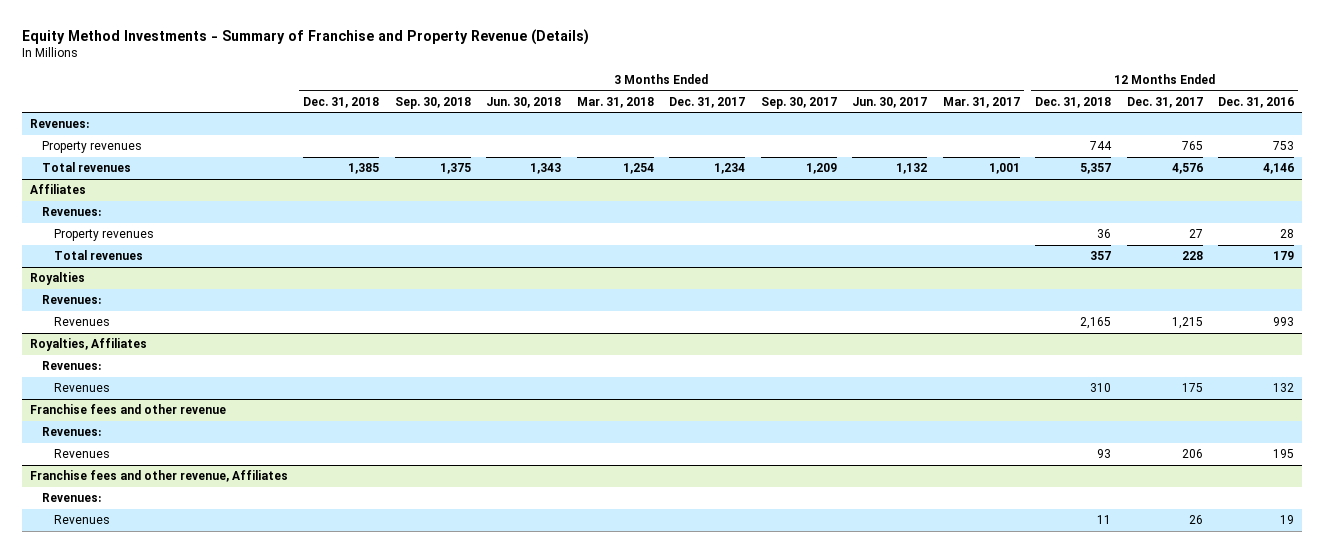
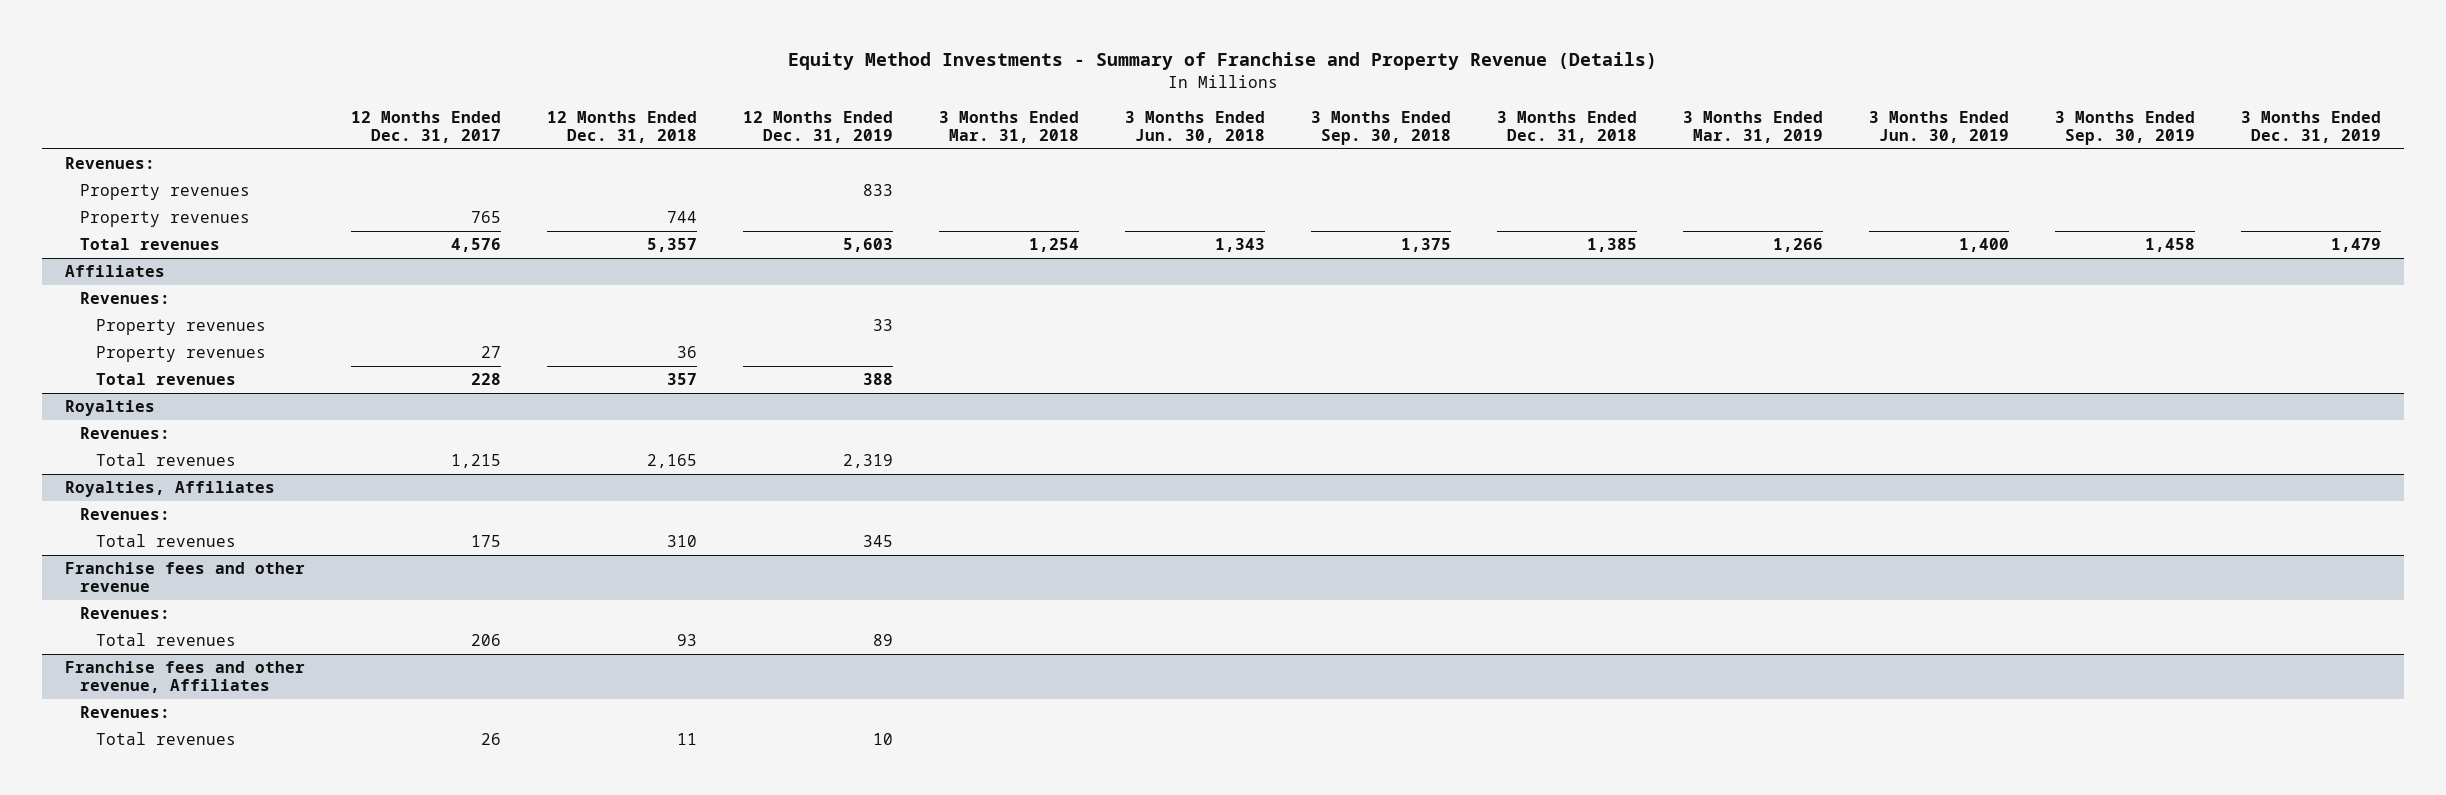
- | 3 Months Ended Dec. 31, 2018 | 3 Months Ended Sep. 30, 2018 | 3 Months Ended Jun. 30, 2018 | 3 Months Ended Mar. 31, 2018 | 3 Months Ended Dec. 31, 2017 | 3 Months Ended Sep. 30, 2017 | 3 Months Ended Jun. 30, 2017 | 3 Months Ended Mar. 31, 2017 | 12 Months Ended Dec. 31, 2018 | 12 Months Ended Dec. 31, 2017 | 12 Months Ended Dec. 31, 2016
+ | 12 Months Ended Dec. 31, 2017 | 12 Months Ended Dec. 31, 2018 | 12 Months Ended Dec. 31, 2019 | 3 Months Ended Mar. 31, 2018 | 3 Months Ended Jun. 30, 2018 | 3 Months Ended Sep. 30, 2018 | 3 Months Ended Dec. 31, 2018 | 3 Months Ended Mar. 31, 2019 | 3 Months Ended Jun. 30, 2019 | 3 Months Ended Sep. 30, 2019 | 3 Months Ended Dec. 31, 2019
+ Property revenues | | | 833 | | | | | | | |
@ Affiliates
+ Property revenues | | | 33 | | | | | | | |
@ Royalties
- Revenues | | | | | | | | | 2,165 | 1,215 | 993
+ Total revenues | 1,215 | 2,165 | 2,319 | | | | | | | |
@ Royalties, Affiliates
- Revenues | | | | | | | | | 310 | 175 | 132
+ Total revenues | 175 | 310 | 345 | | | | | | | |
@ Franchise fees and other revenue
- Revenues | | | | | | | | | 93 | 206 | 195
+ Total revenues | 206 | 93 | 89 | | | | | | | |
@ Franchise fees and other revenue, Affiliates
- Revenues | | | | | | | | | 11 | 26 | 19
+ Total revenues | 26 | 11 | 10 | | | | | | | |

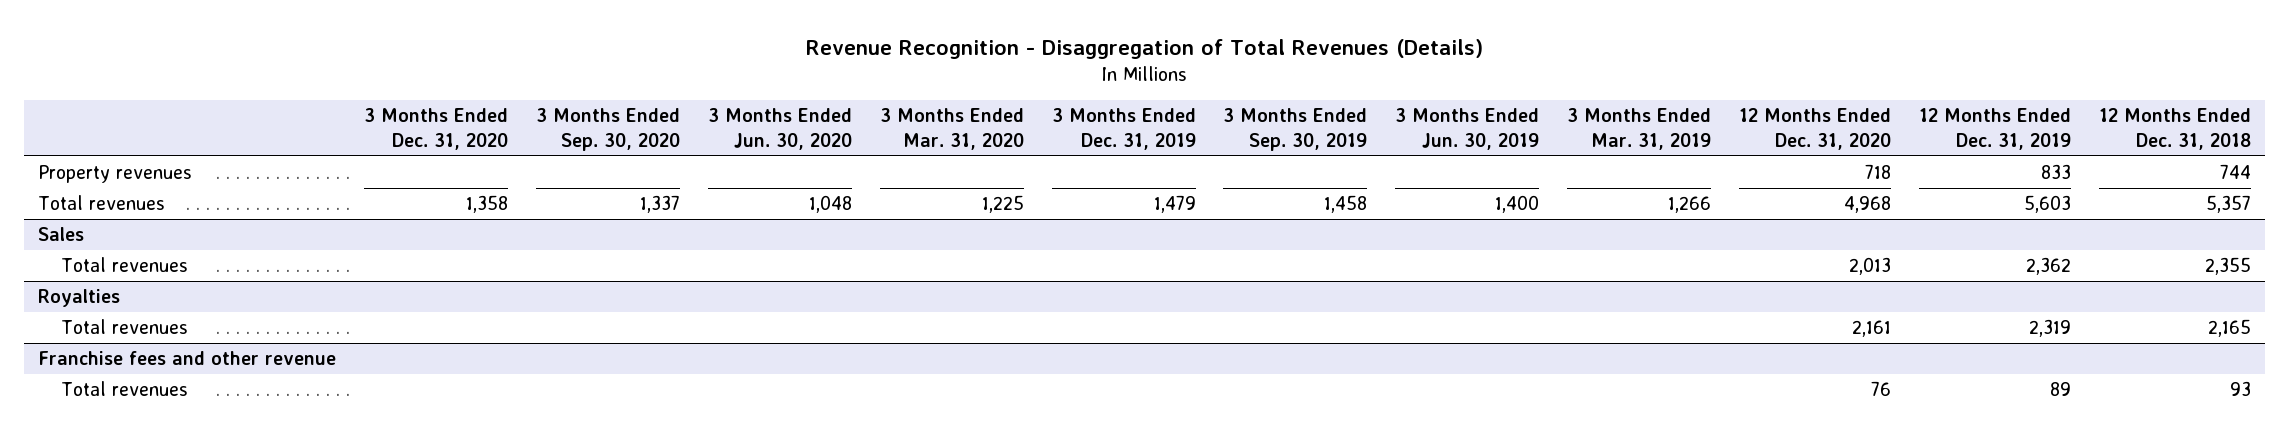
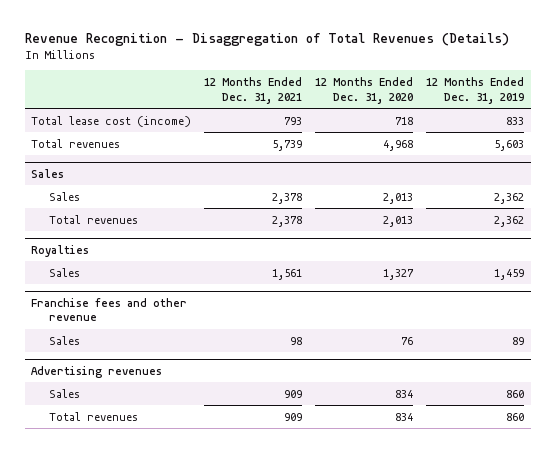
- | 3 Months Ended Dec. 31, 2020 | 3 Months Ended Sep. 30, 2020 | 3 Months Ended Jun. 30, 2020 | 3 Months Ended Mar. 31, 2020 | 3 Months Ended Dec. 31, 2019 | 3 Months Ended Sep. 30, 2019 | 3 Months Ended Jun. 30, 2019 | 3 Months Ended Mar. 31, 2019 | 12 Months Ended Dec. 31, 2020 | 12 Months Ended Dec. 31, 2019 | 12 Months Ended Dec. 31, 2018
+ | 12 Months Ended Dec. 31, 2021 | 12 Months Ended Dec. 31, 2020 | 12 Months Ended Dec. 31, 2019
- Property revenues | | | | | | | | | 718 | 833 | 744
+ Total lease cost (income) | 793 | 718 | 833
@ Sales
+ Sales | 2,378 | 2,013 | 2,362
@ Royalties
- Total revenues | | | | | | | | | 2,161 | 2,319 | 2,165
+ Sales | 1,561 | 1,327 | 1,459
@ Franchise fees and other revenue
- Total revenues | | | | | | | | | 76 | 89 | 93
+ Sales | 98 | 76 | 89
+ Advertising revenues
+ Sales | 909 | 834 | 860
+ Total revenues | 909 | 834 | 860

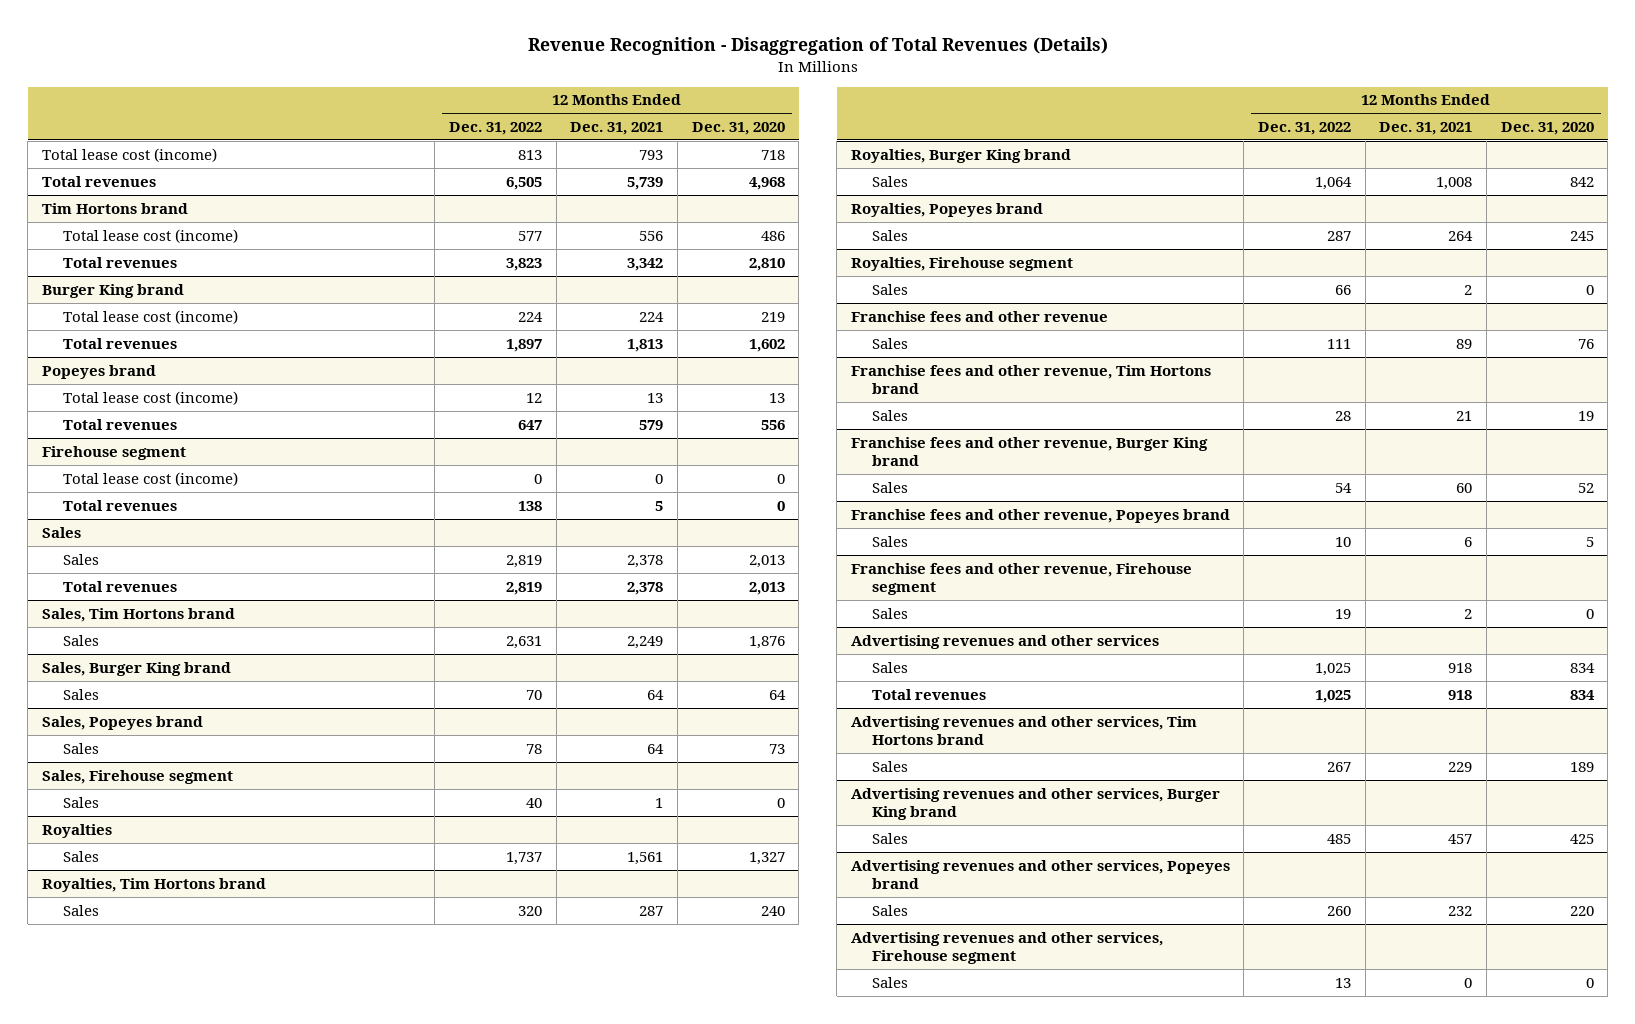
- | 12 Months Ended Dec. 31, 2021 | 12 Months Ended Dec. 31, 2020 | 12 Months Ended Dec. 31, 2019
+ | 12 Months Ended Dec. 31, 2022 | 12 Months Ended Dec. 31, 2021 | 12 Months Ended Dec. 31, 2020
+ Tim Hortons brand
+ Total lease cost (income) | 577 | 556 | 486
+ Total revenues | 3,823 | 3,342 | 2,810
+ Burger King brand
+ Total lease cost (income) | 224 | 224 | 219
+ Total revenues | 1,897 | 1,813 | 1,602
+ Popeyes brand
+ Total lease cost (income) | 12 | 13 | 13
+ Total revenues | 647 | 579 | 556
+ Firehouse segment
+ Total lease cost (income) | 0 | 0 | 0
+ Total revenues | 138 | 5 | 0
+ Sales, Tim Hortons brand
+ Sales | 2,631 | 2,249 | 1,876
+ Sales, Burger King brand
+ Sales | 70 | 64 | 64
+ Sales, Popeyes brand
+ Sales | 78 | 64 | 73
+ Sales, Firehouse segment
+ Sales | 40 | 1 | 0
+ Royalties, Tim Hortons brand
+ Sales | 320 | 287 | 240
+ Royalties, Burger King brand
+ Sales | 1,064 | 1,008 | 842
+ Royalties, Popeyes brand
+ Sales | 287 | 264 | 245
+ Royalties, Firehouse segment
+ Sales | 66 | 2 | 0
@ Franchise fees and other revenue
- Sales | 98 | 76 | 89
- Advertising revenues
- Sales | 909 | 834 | 860
- Total revenues | 909 | 834 | 860
@ Franchise fees and other revenue
+ Sales | 111 | 89 | 76
+ Franchise fees and other revenue, Tim Hortons brand
+ Sales | 28 | 21 | 19
+ Franchise fees and other revenue, Burger King brand
+ Sales | 54 | 60 | 52
+ Franchise fees and other revenue, Popeyes brand
+ Sales | 10 | 6 | 5
+ Franchise fees and other revenue, Firehouse segment
+ Sales | 19 | 2 | 0
+ Advertising revenues and other services
+ Sales | 1,025 | 918 | 834
+ Total revenues | 1,025 | 918 | 834
+ Advertising revenues and other services, Tim Hortons brand
+ Sales | 267 | 229 | 189
+ Advertising revenues and other services, Burger King brand
+ Sales | 485 | 457 | 425
+ Advertising revenues and other services, Popeyes brand
+ Sales | 260 | 232 | 220
+ Advertising revenues and other services, Firehouse segment
+ Sales | 13 | 0 | 0

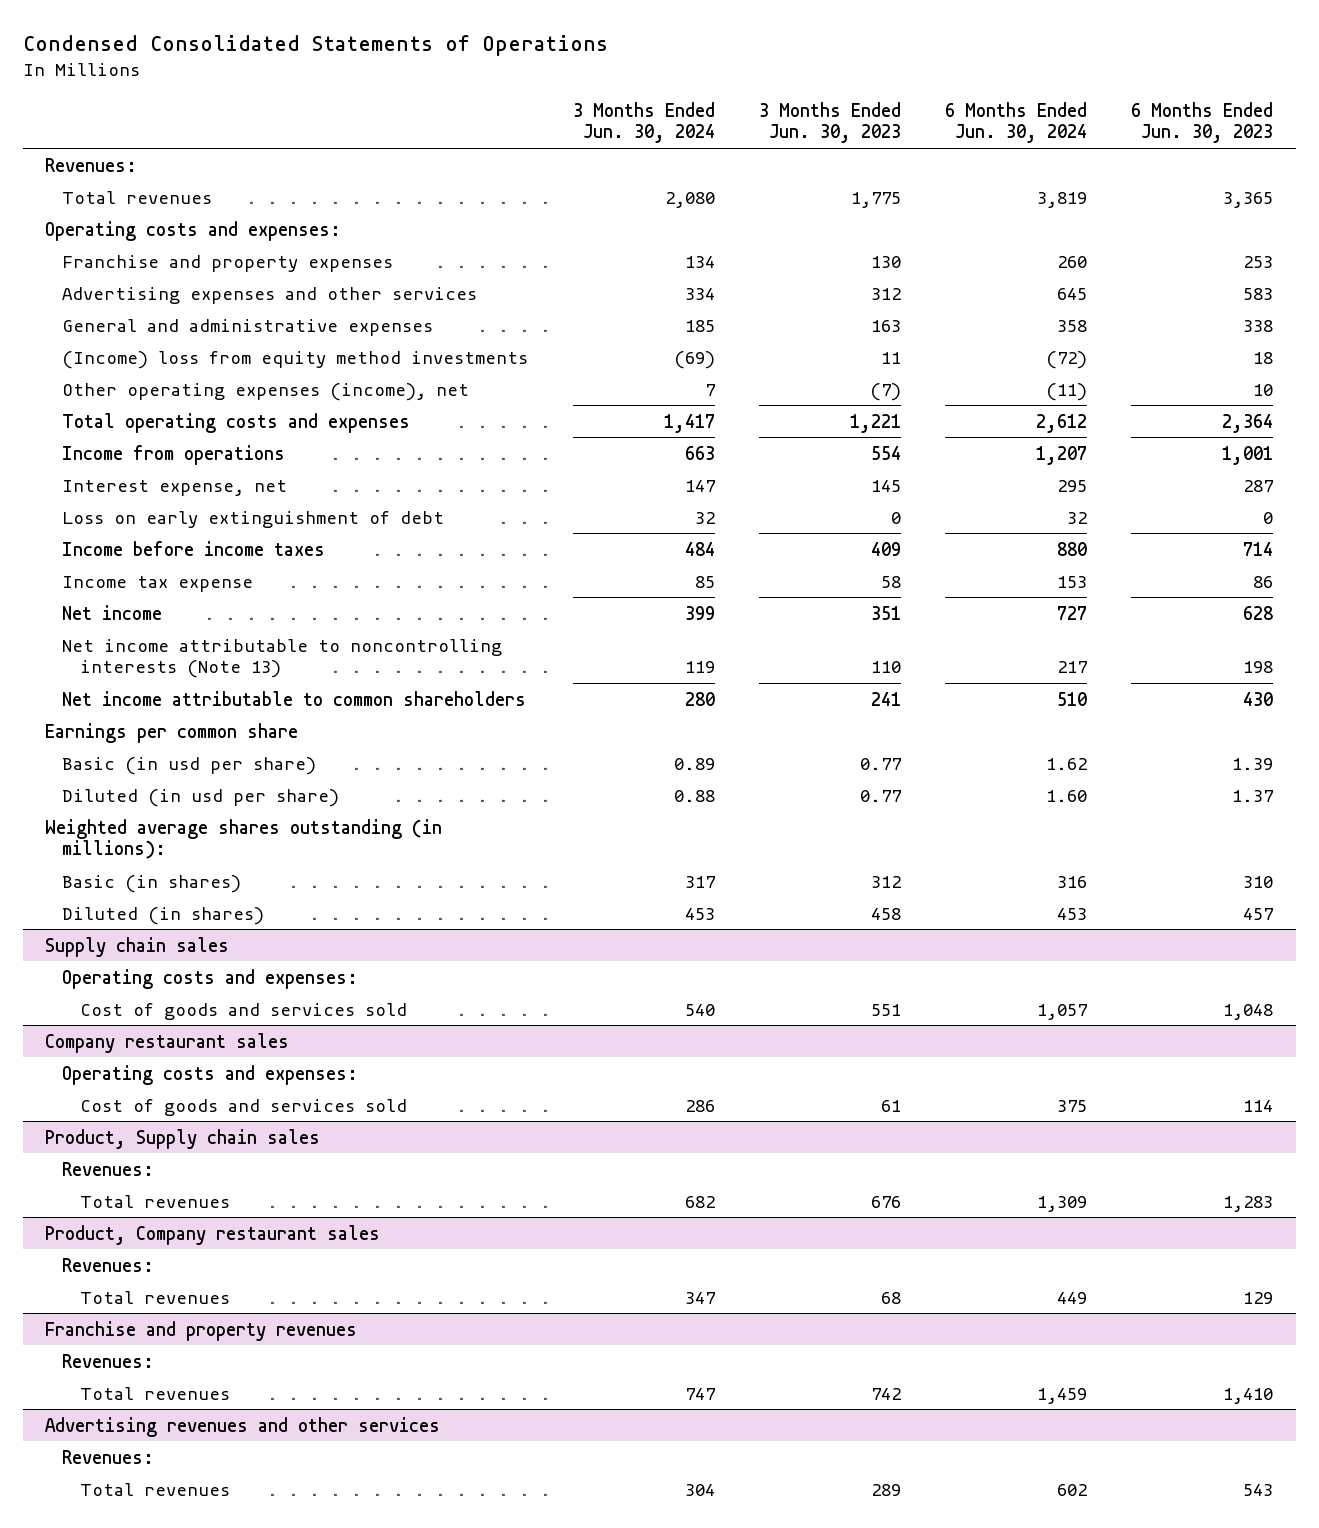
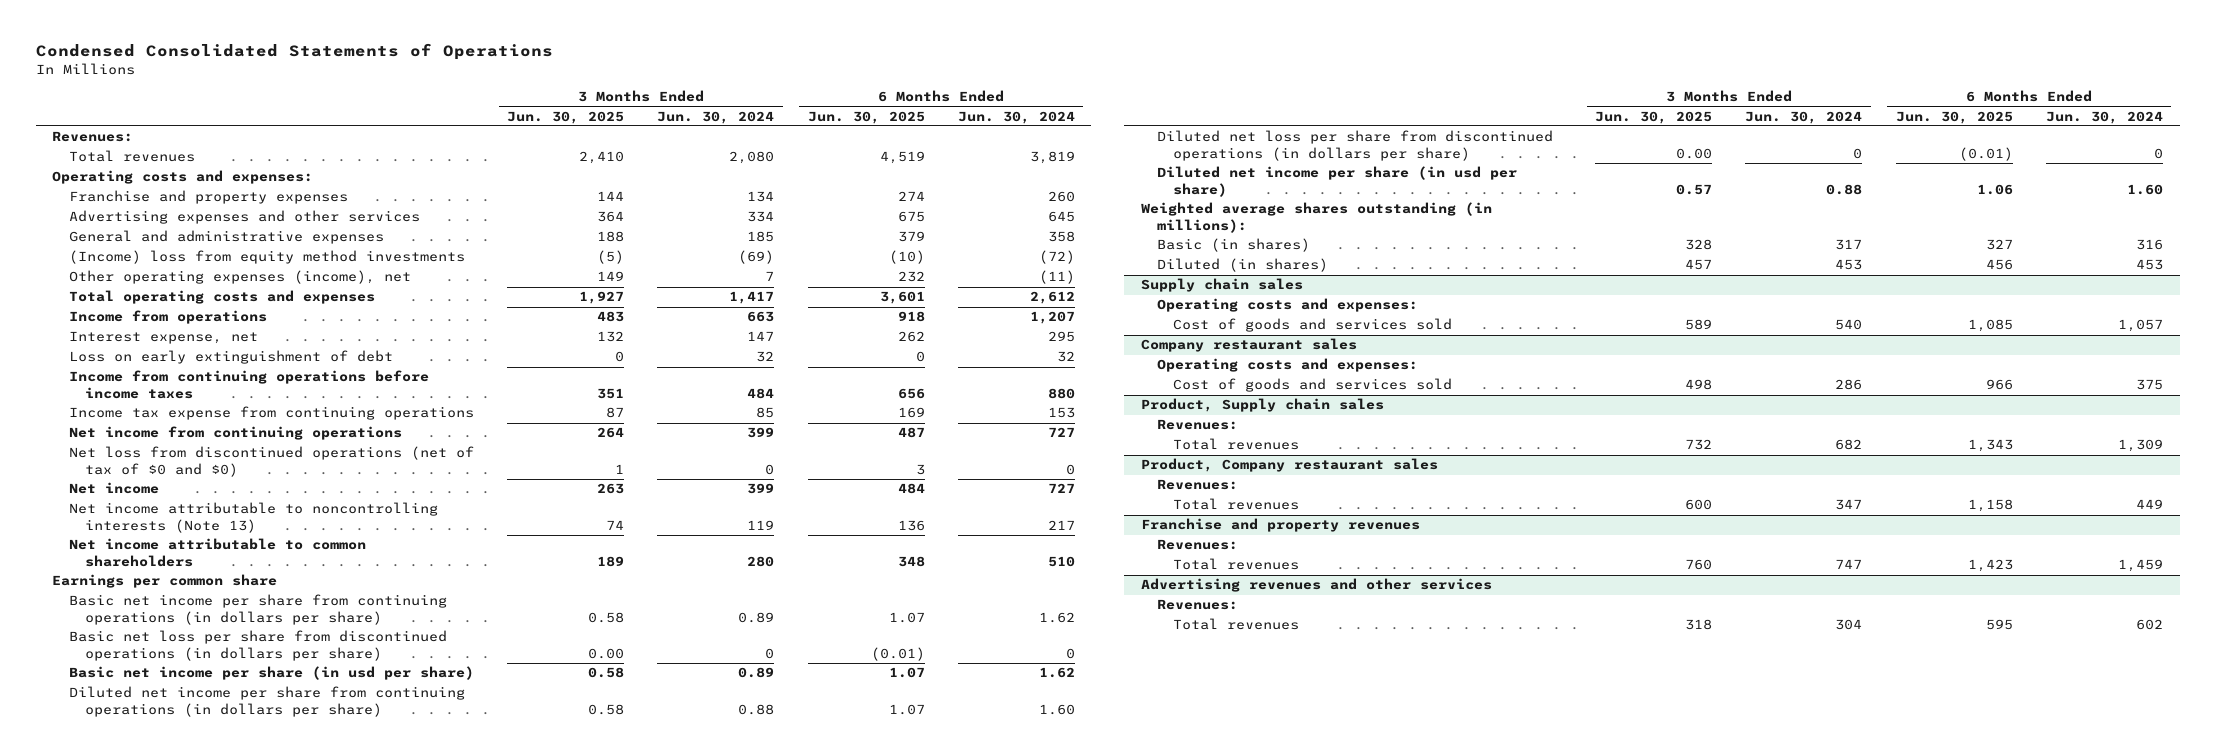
- | 3 Months Ended Jun. 30, 2024 | 3 Months Ended Jun. 30, 2023 | 6 Months Ended Jun. 30, 2024 | 6 Months Ended Jun. 30, 2023
+ | 3 Months Ended Jun. 30, 2025 | 3 Months Ended Jun. 30, 2024 | 6 Months Ended Jun. 30, 2025 | 6 Months Ended Jun. 30, 2024
- Income before income taxes | 484 | 409 | 880 | 714
- Income tax expense | 85 | 58 | 153 | 86
+ Income from continuing operations before income taxes | 351 | 484 | 656 | 880
+ Income tax expense from continuing operations | 87 | 85 | 169 | 153
+ Net income from continuing operations | 264 | 399 | 487 | 727
+ Net loss from discontinued operations (net of tax of $0 and $0) | 1 | 0 | 3 | 0
- Basic (in usd per share) | 0.89 | 0.77 | 1.62 | 1.39
- Diluted (in usd per share) | 0.88 | 0.77 | 1.60 | 1.37
+ Basic net income per share from continuing operations (in dollars per share) | 0.58 | 0.89 | 1.07 | 1.62
+ Basic net loss per share from discontinued operations (in dollars per share) | 0.00 | 0 | (0.01) | 0
+ Basic net income per share (in usd per share) | 0.58 | 0.89 | 1.07 | 1.62
+ Diluted net income per share from continuing operations (in dollars per share) | 0.58 | 0.88 | 1.07 | 1.60
+ Diluted net loss per share from discontinued operations (in dollars per share) | 0.00 | 0 | (0.01) | 0
+ Diluted net income per share (in usd per share) | 0.57 | 0.88 | 1.06 | 1.60

